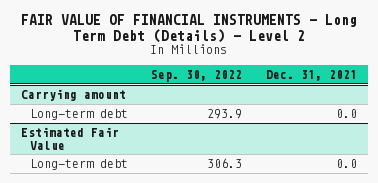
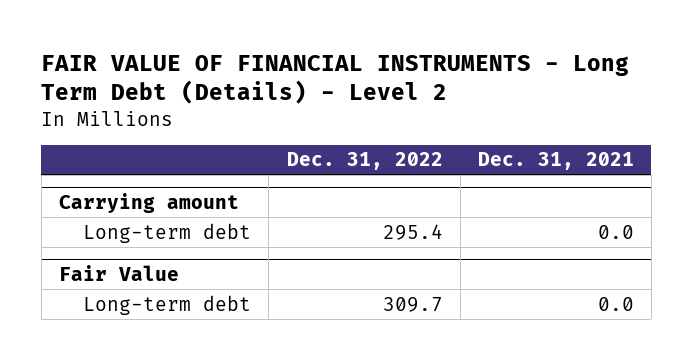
- | Sep. 30, 2022 | Dec. 31, 2021
+ | Dec. 31, 2022 | Dec. 31, 2021
- Estimated Fair Value
+ Fair Value

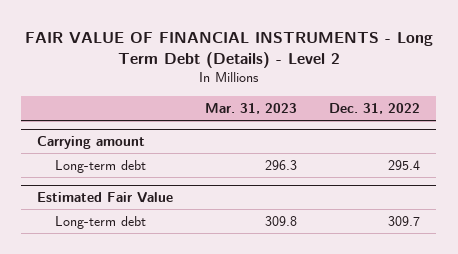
- | Dec. 31, 2022 | Dec. 31, 2021
+ | Mar. 31, 2023 | Dec. 31, 2022
- Fair Value
+ Estimated Fair Value

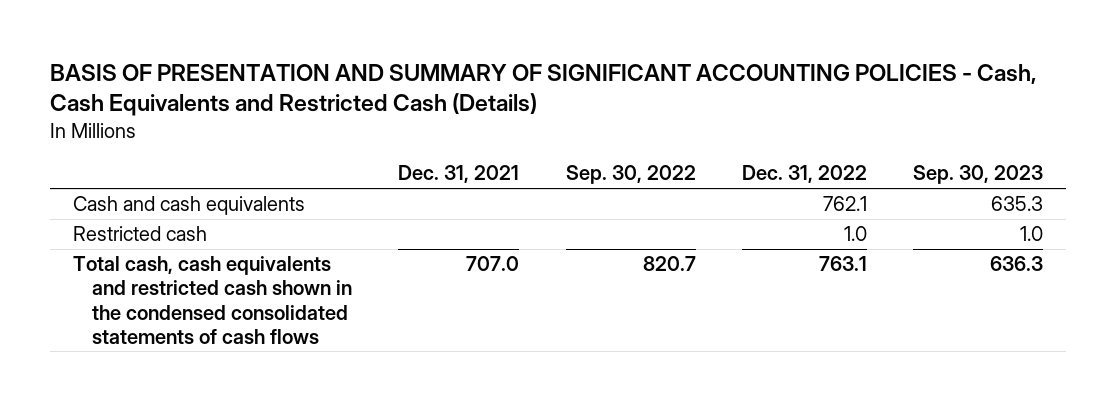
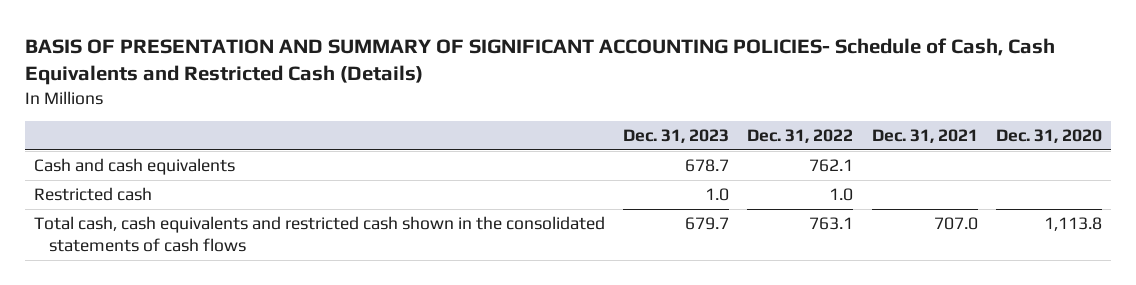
- BASIS OF PRESENTATION AND SUMMARY OF SIGNIFICANT ACCOUNTING POLICIES - Cash, Cash Equivalents and Restricted Cash (Details)
+ BASIS OF PRESENTATION AND SUMMARY OF SIGNIFICANT ACCOUNTING POLICIES- Schedule of Cash, Cash Equivalents and Restricted Cash (Details)
- | Dec. 31, 2021 | Sep. 30, 2022 | Dec. 31, 2022 | Sep. 30, 2023
+ | Dec. 31, 2023 | Dec. 31, 2022 | Dec. 31, 2021 | Dec. 31, 2020
- Total cash, cash equivalents and restricted cash shown in the condensed consolidated statements of cash flows | 707.0 | 820.7 | 763.1 | 636.3
+ Total cash, cash equivalents and restricted cash shown in the consolidated statements of cash flows | 679.7 | 763.1 | 707.0 | 1,113.8

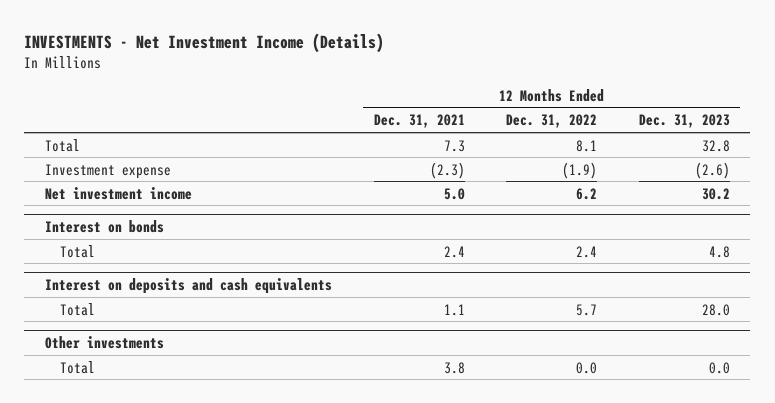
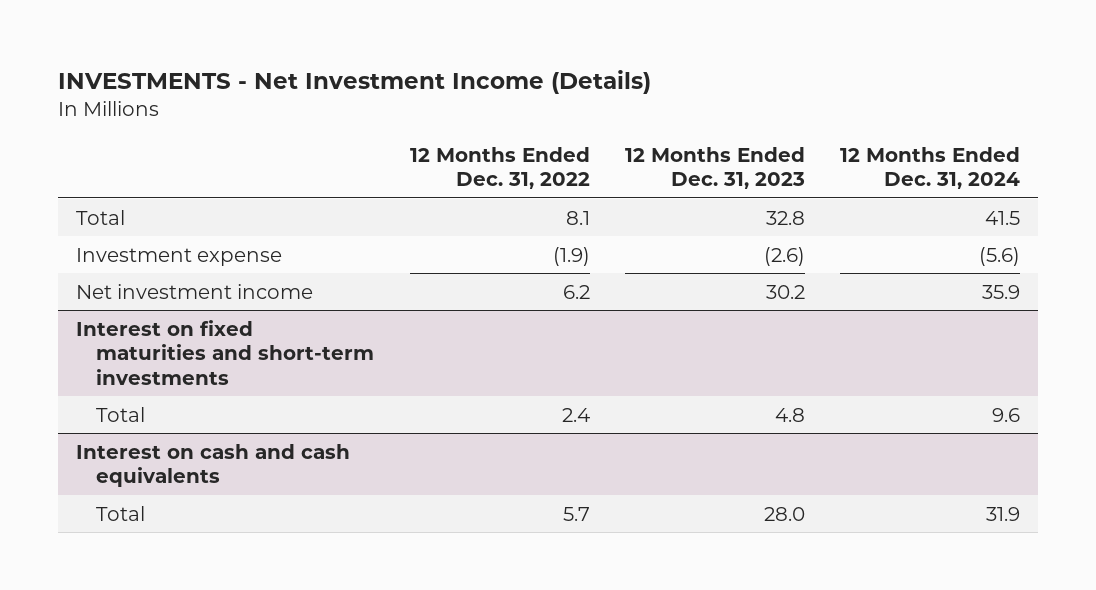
- | 12 Months Ended Dec. 31, 2021 | 12 Months Ended Dec. 31, 2022 | 12 Months Ended Dec. 31, 2023
+ | 12 Months Ended Dec. 31, 2022 | 12 Months Ended Dec. 31, 2023 | 12 Months Ended Dec. 31, 2024
- Interest on bonds
+ Interest on fixed maturities and short-term investments
- Interest on deposits and cash equivalents
+ Interest on cash and cash equivalents
- Other investments
- Total | 3.8 | 0.0 | 0.0

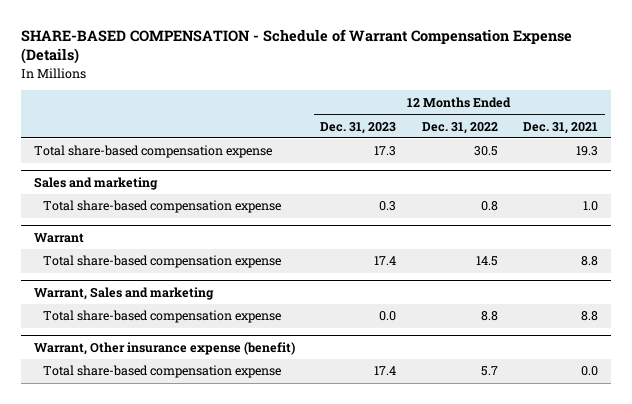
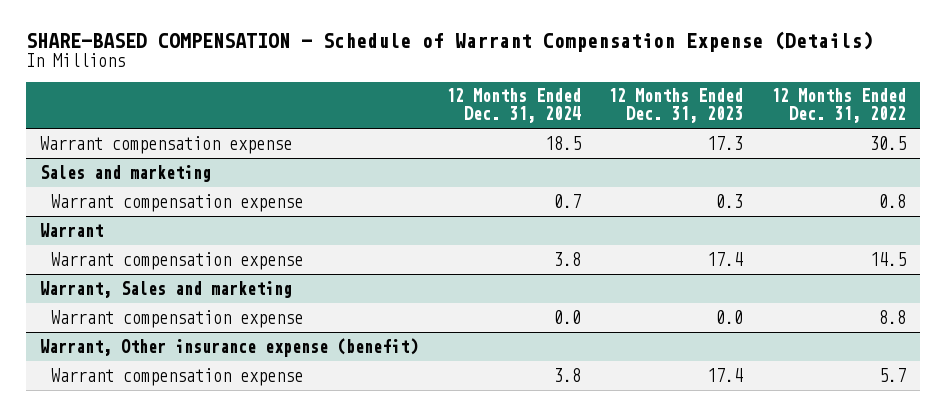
- | 12 Months Ended Dec. 31, 2023 | 12 Months Ended Dec. 31, 2022 | 12 Months Ended Dec. 31, 2021
+ | 12 Months Ended Dec. 31, 2024 | 12 Months Ended Dec. 31, 2023 | 12 Months Ended Dec. 31, 2022
- Total share-based compensation expense | 17.3 | 30.5 | 19.3
+ Warrant compensation expense | 18.5 | 17.3 | 30.5
@ Sales and marketing
- Total share-based compensation expense | 0.3 | 0.8 | 1.0
+ Warrant compensation expense | 0.7 | 0.3 | 0.8
@ Warrant
- Total share-based compensation expense | 17.4 | 14.5 | 8.8
+ Warrant compensation expense | 3.8 | 17.4 | 14.5
@ Warrant, Sales and marketing
- Total share-based compensation expense | 0.0 | 8.8 | 8.8
+ Warrant compensation expense | 0.0 | 0.0 | 8.8
@ Warrant, Other insurance expense (benefit)
- Total share-based compensation expense | 17.4 | 5.7 | 0.0
+ Warrant compensation expense | 3.8 | 17.4 | 5.7

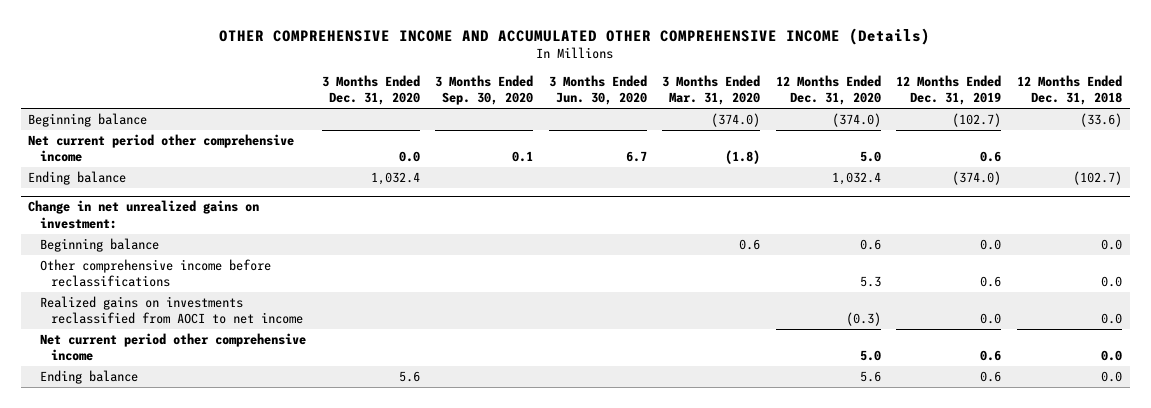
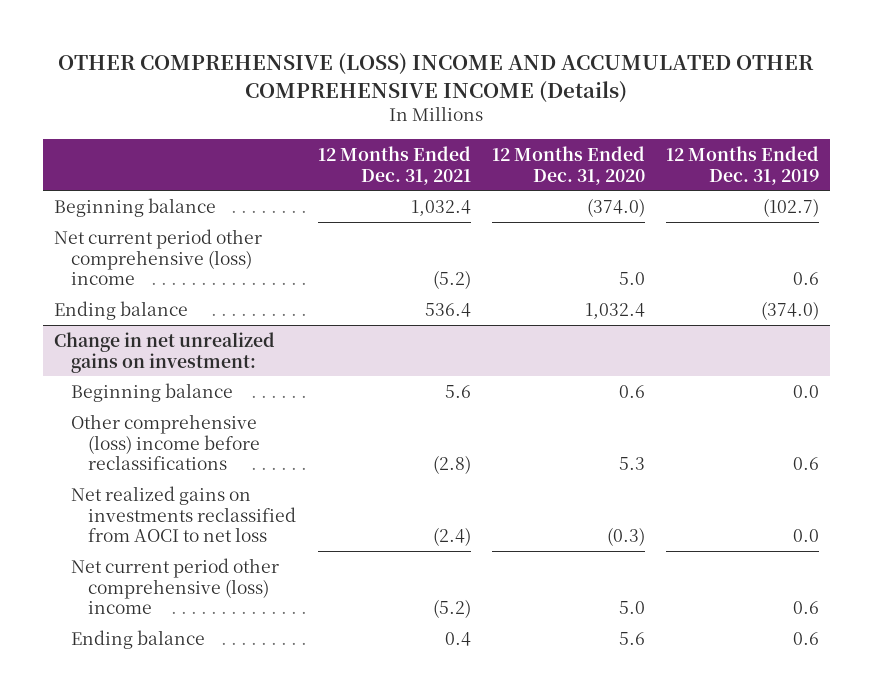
- OTHER COMPREHENSIVE INCOME AND ACCUMULATED OTHER COMPREHENSIVE INCOME (Details)
+ OTHER COMPREHENSIVE (LOSS) INCOME AND ACCUMULATED OTHER COMPREHENSIVE INCOME (Details)
- | 3 Months Ended Dec. 31, 2020 | 3 Months Ended Sep. 30, 2020 | 3 Months Ended Jun. 30, 2020 | 3 Months Ended Mar. 31, 2020 | 12 Months Ended Dec. 31, 2020 | 12 Months Ended Dec. 31, 2019 | 12 Months Ended Dec. 31, 2018
+ | 12 Months Ended Dec. 31, 2021 | 12 Months Ended Dec. 31, 2020 | 12 Months Ended Dec. 31, 2019
- Net current period other comprehensive income | 0.0 | 0.1 | 6.7 | (1.8) | 5.0 | 0.6 |
+ Net current period other comprehensive (loss) income | (5.2) | 5.0 | 0.6
@ Change in net unrealized gains on investment:
- Other comprehensive income before reclassifications | | | | | 5.3 | 0.6 | 0.0
- Realized gains on investments reclassified from AOCI to net income | | | | | (0.3) | 0.0 | 0.0
- Net current period other comprehensive income | | | | | 5.0 | 0.6 | 0.0
+ Other comprehensive (loss) income before reclassifications | (2.8) | 5.3 | 0.6
+ Net realized gains on investments reclassified from AOCI to net loss | (2.4) | (0.3) | 0.0
+ Net current period other comprehensive (loss) income | (5.2) | 5.0 | 0.6

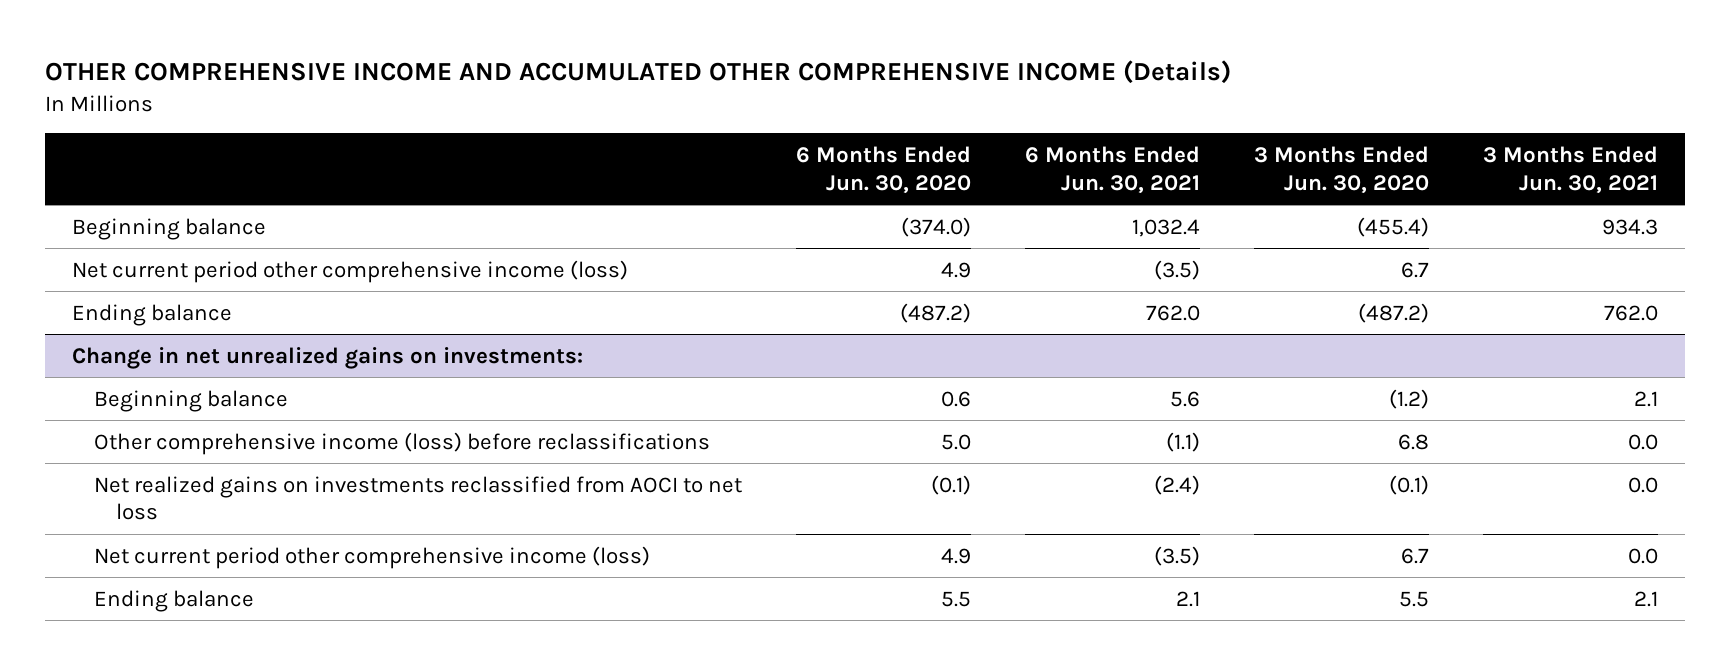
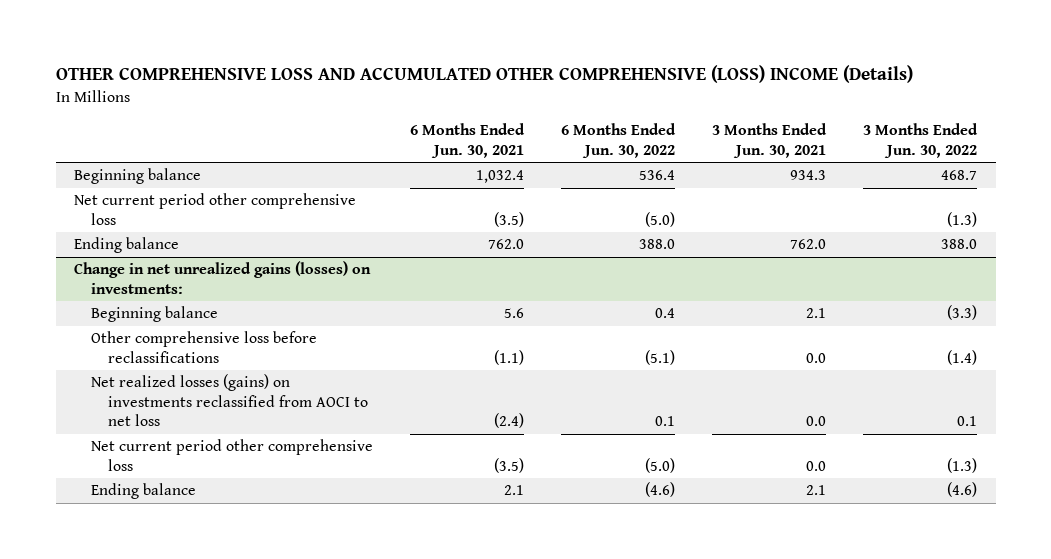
- OTHER COMPREHENSIVE INCOME AND ACCUMULATED OTHER COMPREHENSIVE INCOME (Details)
+ OTHER COMPREHENSIVE LOSS AND ACCUMULATED OTHER COMPREHENSIVE (LOSS) INCOME (Details)
- | 6 Months Ended Jun. 30, 2020 | 6 Months Ended Jun. 30, 2021 | 3 Months Ended Jun. 30, 2020 | 3 Months Ended Jun. 30, 2021
+ | 6 Months Ended Jun. 30, 2021 | 6 Months Ended Jun. 30, 2022 | 3 Months Ended Jun. 30, 2021 | 3 Months Ended Jun. 30, 2022
- Net current period other comprehensive income (loss) | 4.9 | (3.5) | 6.7 |
+ Net current period other comprehensive loss | (3.5) | (5.0) | | (1.3)
- Change in net unrealized gains on investments:
+ Change in net unrealized gains (losses) on investments:
- Other comprehensive income (loss) before reclassifications | 5.0 | (1.1) | 6.8 | 0.0
- Net realized gains on investments reclassified from AOCI to net loss | (0.1) | (2.4) | (0.1) | 0.0
- Net current period other comprehensive income (loss) | 4.9 | (3.5) | 6.7 | 0.0
+ Other comprehensive loss before reclassifications | (1.1) | (5.1) | 0.0 | (1.4)
+ Net realized losses (gains) on investments reclassified from AOCI to net loss | (2.4) | 0.1 | 0.0 | 0.1
+ Net current period other comprehensive loss | (3.5) | (5.0) | 0.0 | (1.3)

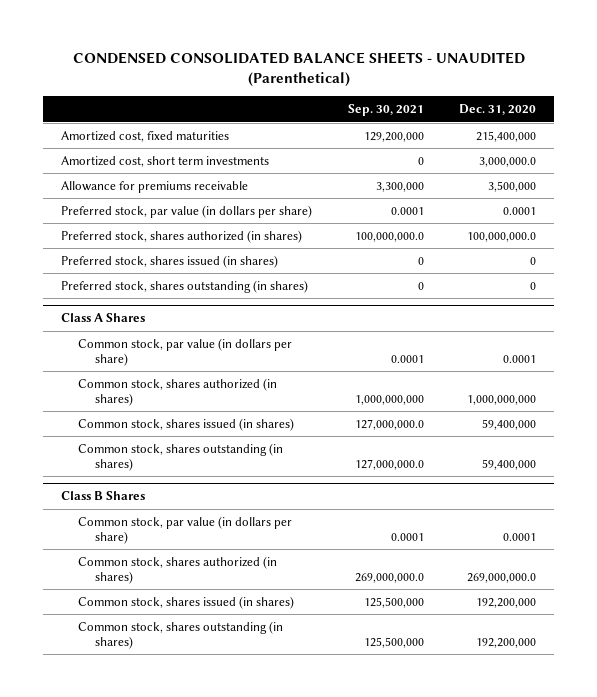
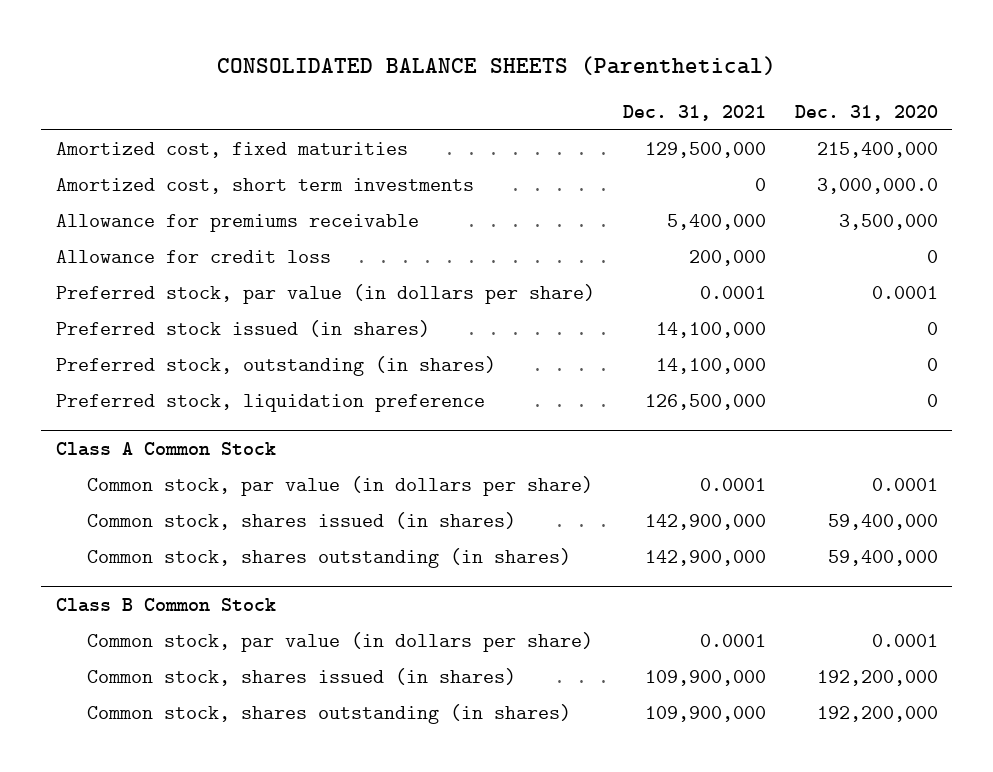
- CONDENSED CONSOLIDATED BALANCE SHEETS - UNAUDITED (Parenthetical)
+ CONSOLIDATED BALANCE SHEETS (Parenthetical)
- | Sep. 30, 2021 | Dec. 31, 2020
+ | Dec. 31, 2021 | Dec. 31, 2020
+ Allowance for credit loss | 200,000 | 0
- Preferred stock, shares authorized (in shares) | 100,000,000.0 | 100,000,000.0
- Preferred stock, shares issued (in shares) | 0 | 0
- Preferred stock, shares outstanding (in shares) | 0 | 0
- Class A Shares
+ Preferred stock issued (in shares) | 14,100,000 | 0
+ Preferred stock, outstanding (in shares) | 14,100,000 | 0
+ Preferred stock, liquidation preference | 126,500,000 | 0
+ Class A Common Stock
- Common stock, shares authorized (in shares) | 1,000,000,000 | 1,000,000,000
- Class B Shares
+ Class B Common Stock
- Common stock, shares authorized (in shares) | 269,000,000.0 | 269,000,000.0

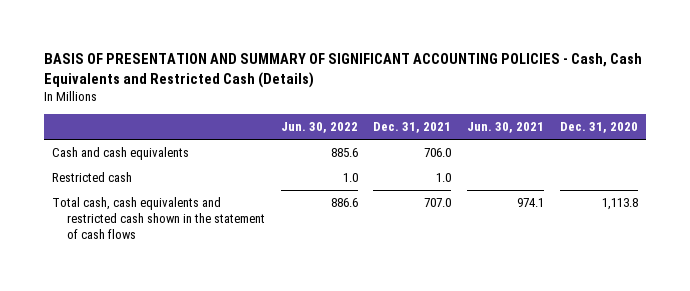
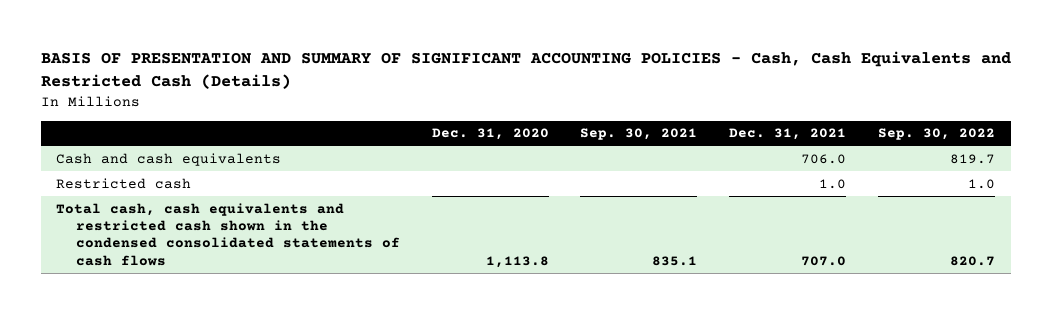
- | Jun. 30, 2022 | Dec. 31, 2021 | Jun. 30, 2021 | Dec. 31, 2020
+ | Dec. 31, 2020 | Sep. 30, 2021 | Dec. 31, 2021 | Sep. 30, 2022
- Total cash, cash equivalents and restricted cash shown in the statement of cash flows | 886.6 | 707.0 | 974.1 | 1,113.8
+ Total cash, cash equivalents and restricted cash shown in the condensed consolidated statements of cash flows | 1,113.8 | 835.1 | 707.0 | 820.7

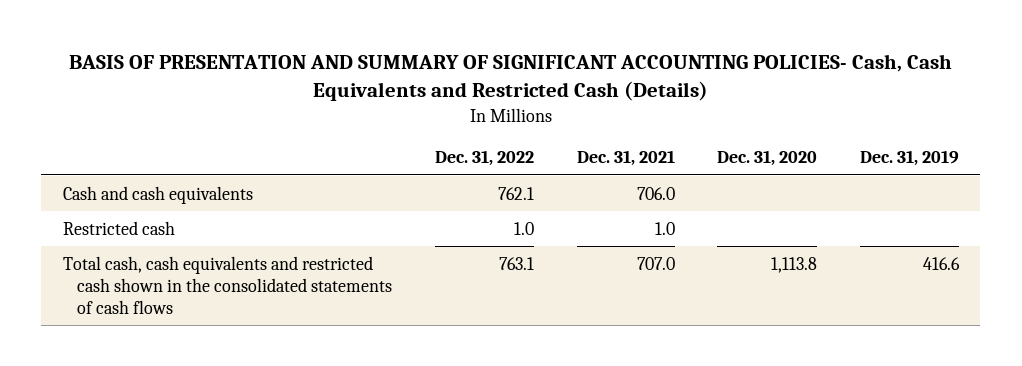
- BASIS OF PRESENTATION AND SUMMARY OF SIGNIFICANT ACCOUNTING POLICIES - Cash, Cash Equivalents and Restricted Cash (Details)
+ BASIS OF PRESENTATION AND SUMMARY OF SIGNIFICANT ACCOUNTING POLICIES- Cash, Cash Equivalents and Restricted Cash (Details)
- | Dec. 31, 2020 | Sep. 30, 2021 | Dec. 31, 2021 | Sep. 30, 2022
+ | Dec. 31, 2022 | Dec. 31, 2021 | Dec. 31, 2020 | Dec. 31, 2019
- Total cash, cash equivalents and restricted cash shown in the condensed consolidated statements of cash flows | 1,113.8 | 835.1 | 707.0 | 820.7
+ Total cash, cash equivalents and restricted cash shown in the consolidated statements of cash flows | 763.1 | 707.0 | 1,113.8 | 416.6

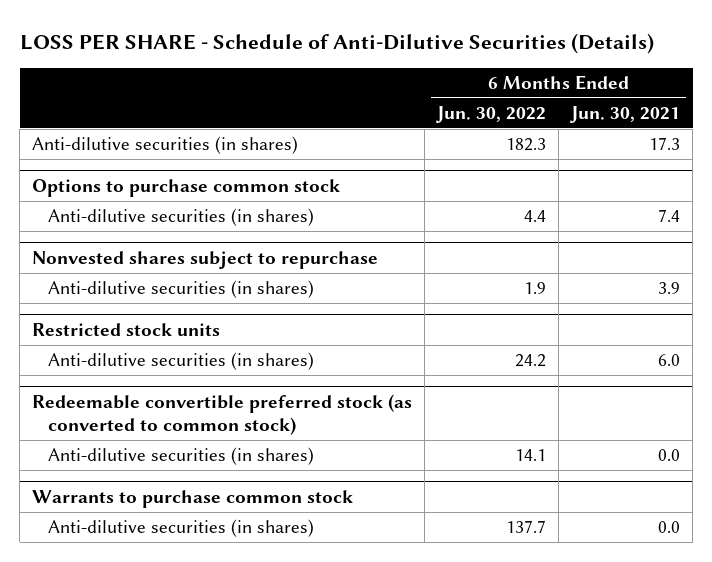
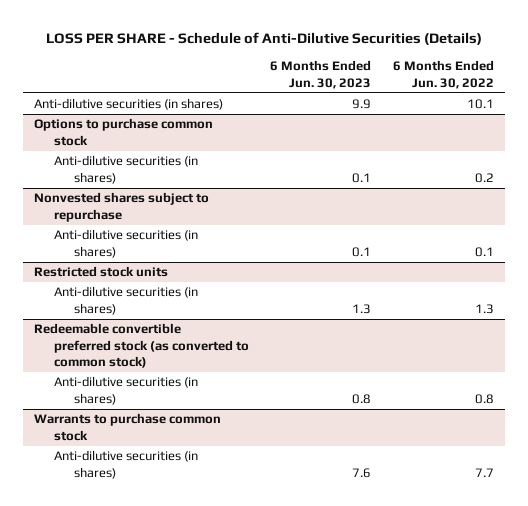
- | 6 Months Ended Jun. 30, 2022 | 6 Months Ended Jun. 30, 2021
+ | 6 Months Ended Jun. 30, 2023 | 6 Months Ended Jun. 30, 2022
- Anti-dilutive securities (in shares) | 182.3 | 17.3
+ Anti-dilutive securities (in shares) | 9.9 | 10.1
@ Options to purchase common stock
- Anti-dilutive securities (in shares) | 4.4 | 7.4
+ Anti-dilutive securities (in shares) | 0.1 | 0.2
@ Nonvested shares subject to repurchase
- Anti-dilutive securities (in shares) | 1.9 | 3.9
+ Anti-dilutive securities (in shares) | 0.1 | 0.1
@ Restricted stock units
- Anti-dilutive securities (in shares) | 24.2 | 6.0
+ Anti-dilutive securities (in shares) | 1.3 | 1.3
@ Redeemable convertible preferred stock (as converted to common stock)
- Anti-dilutive securities (in shares) | 14.1 | 0.0
+ Anti-dilutive securities (in shares) | 0.8 | 0.8
@ Warrants to purchase common stock
- Anti-dilutive securities (in shares) | 137.7 | 0.0
+ Anti-dilutive securities (in shares) | 7.6 | 7.7

